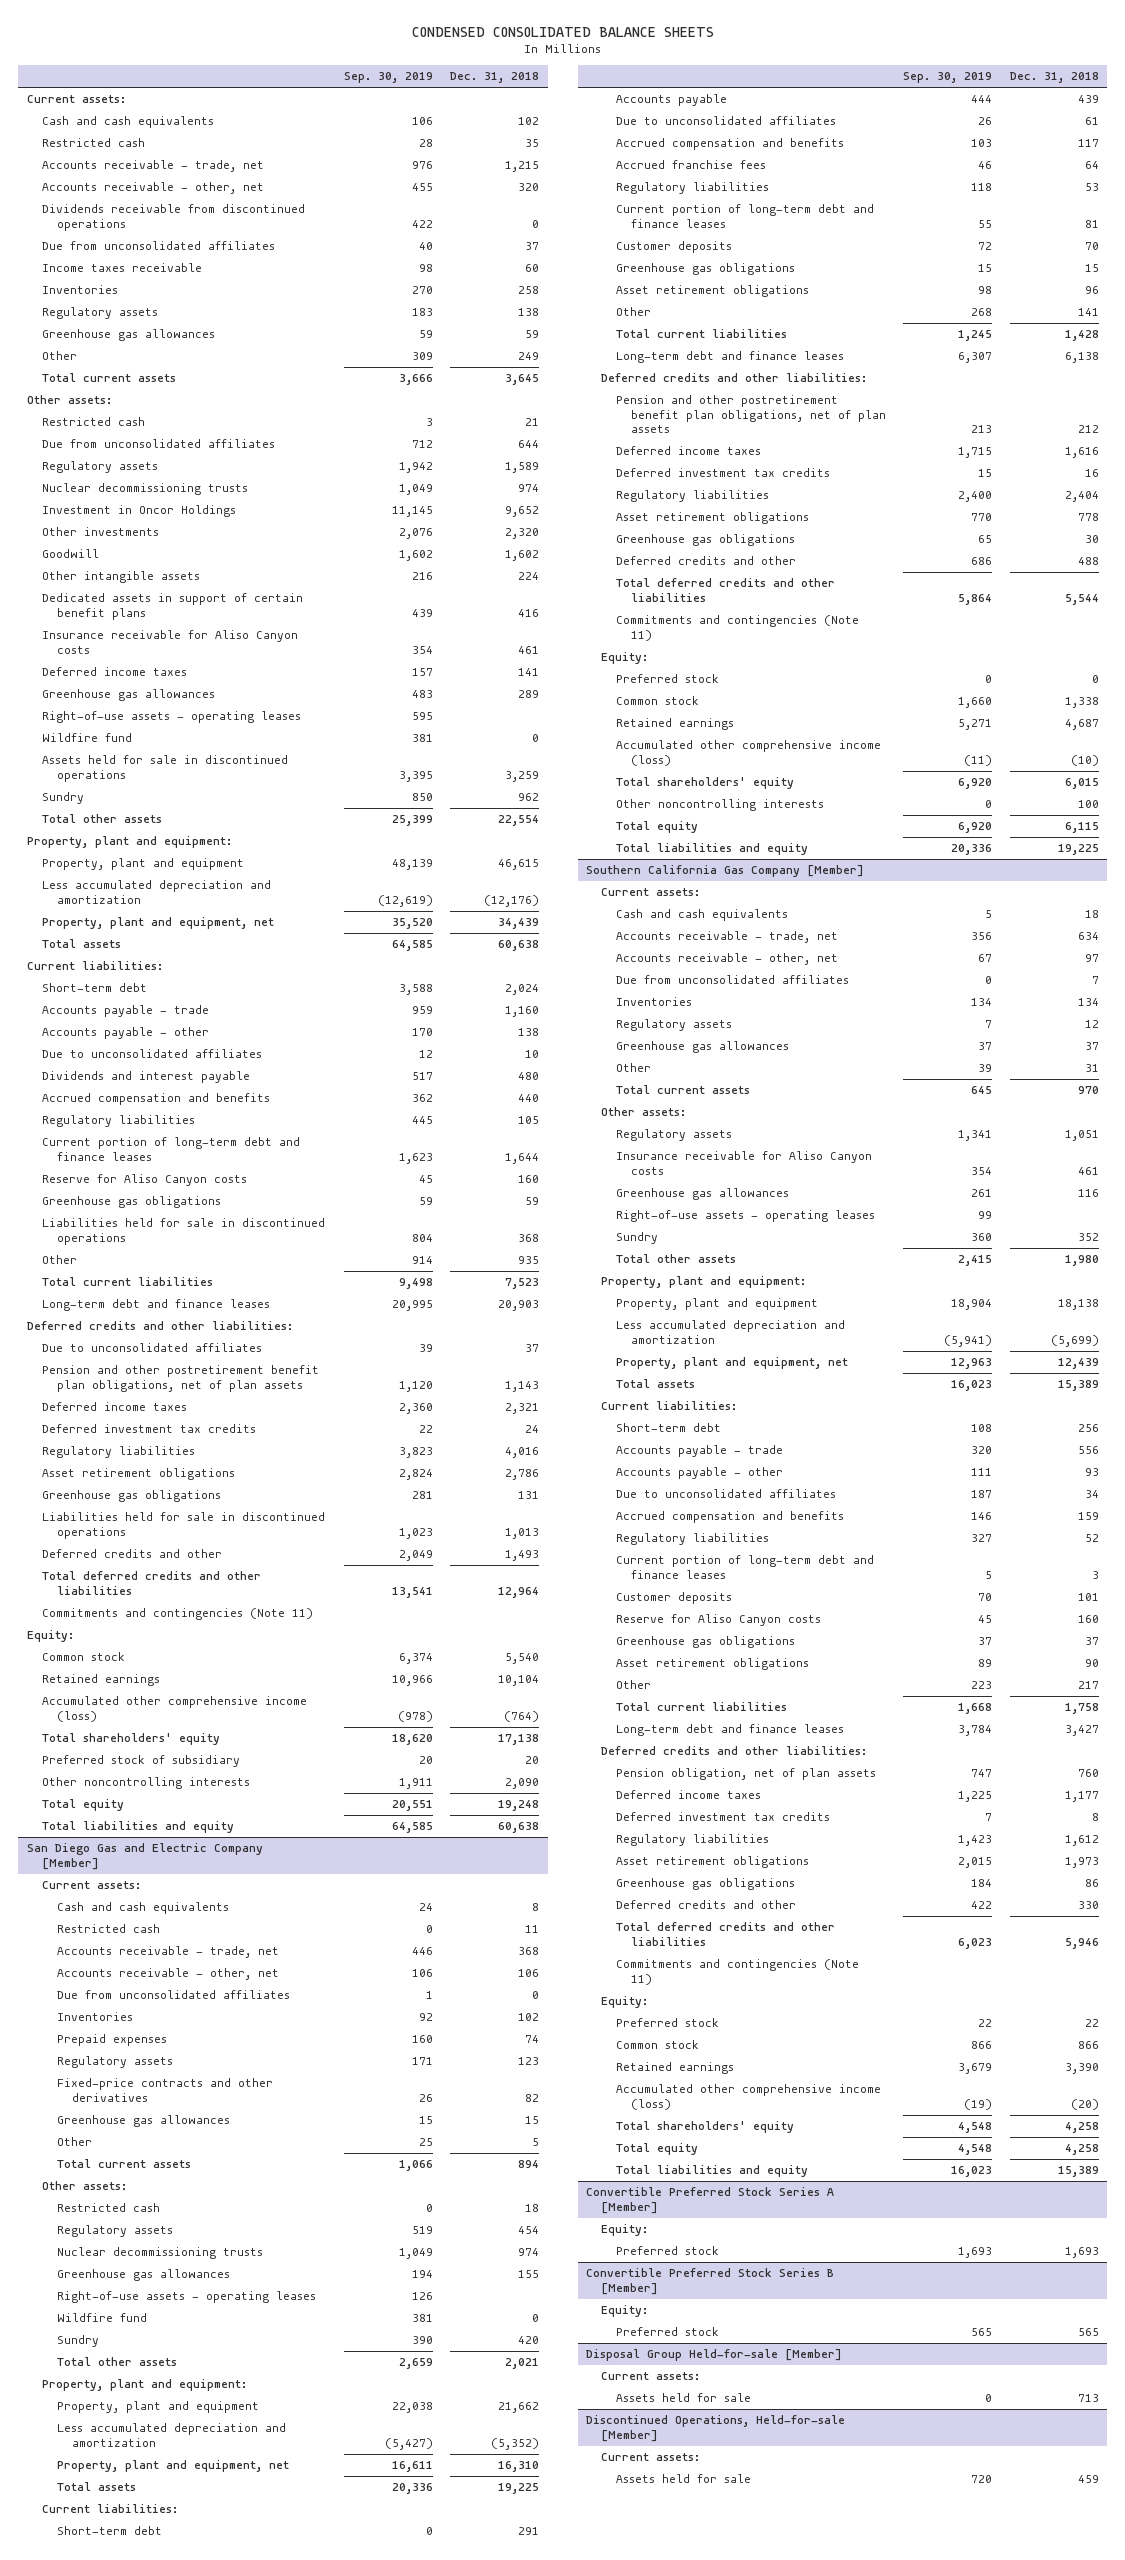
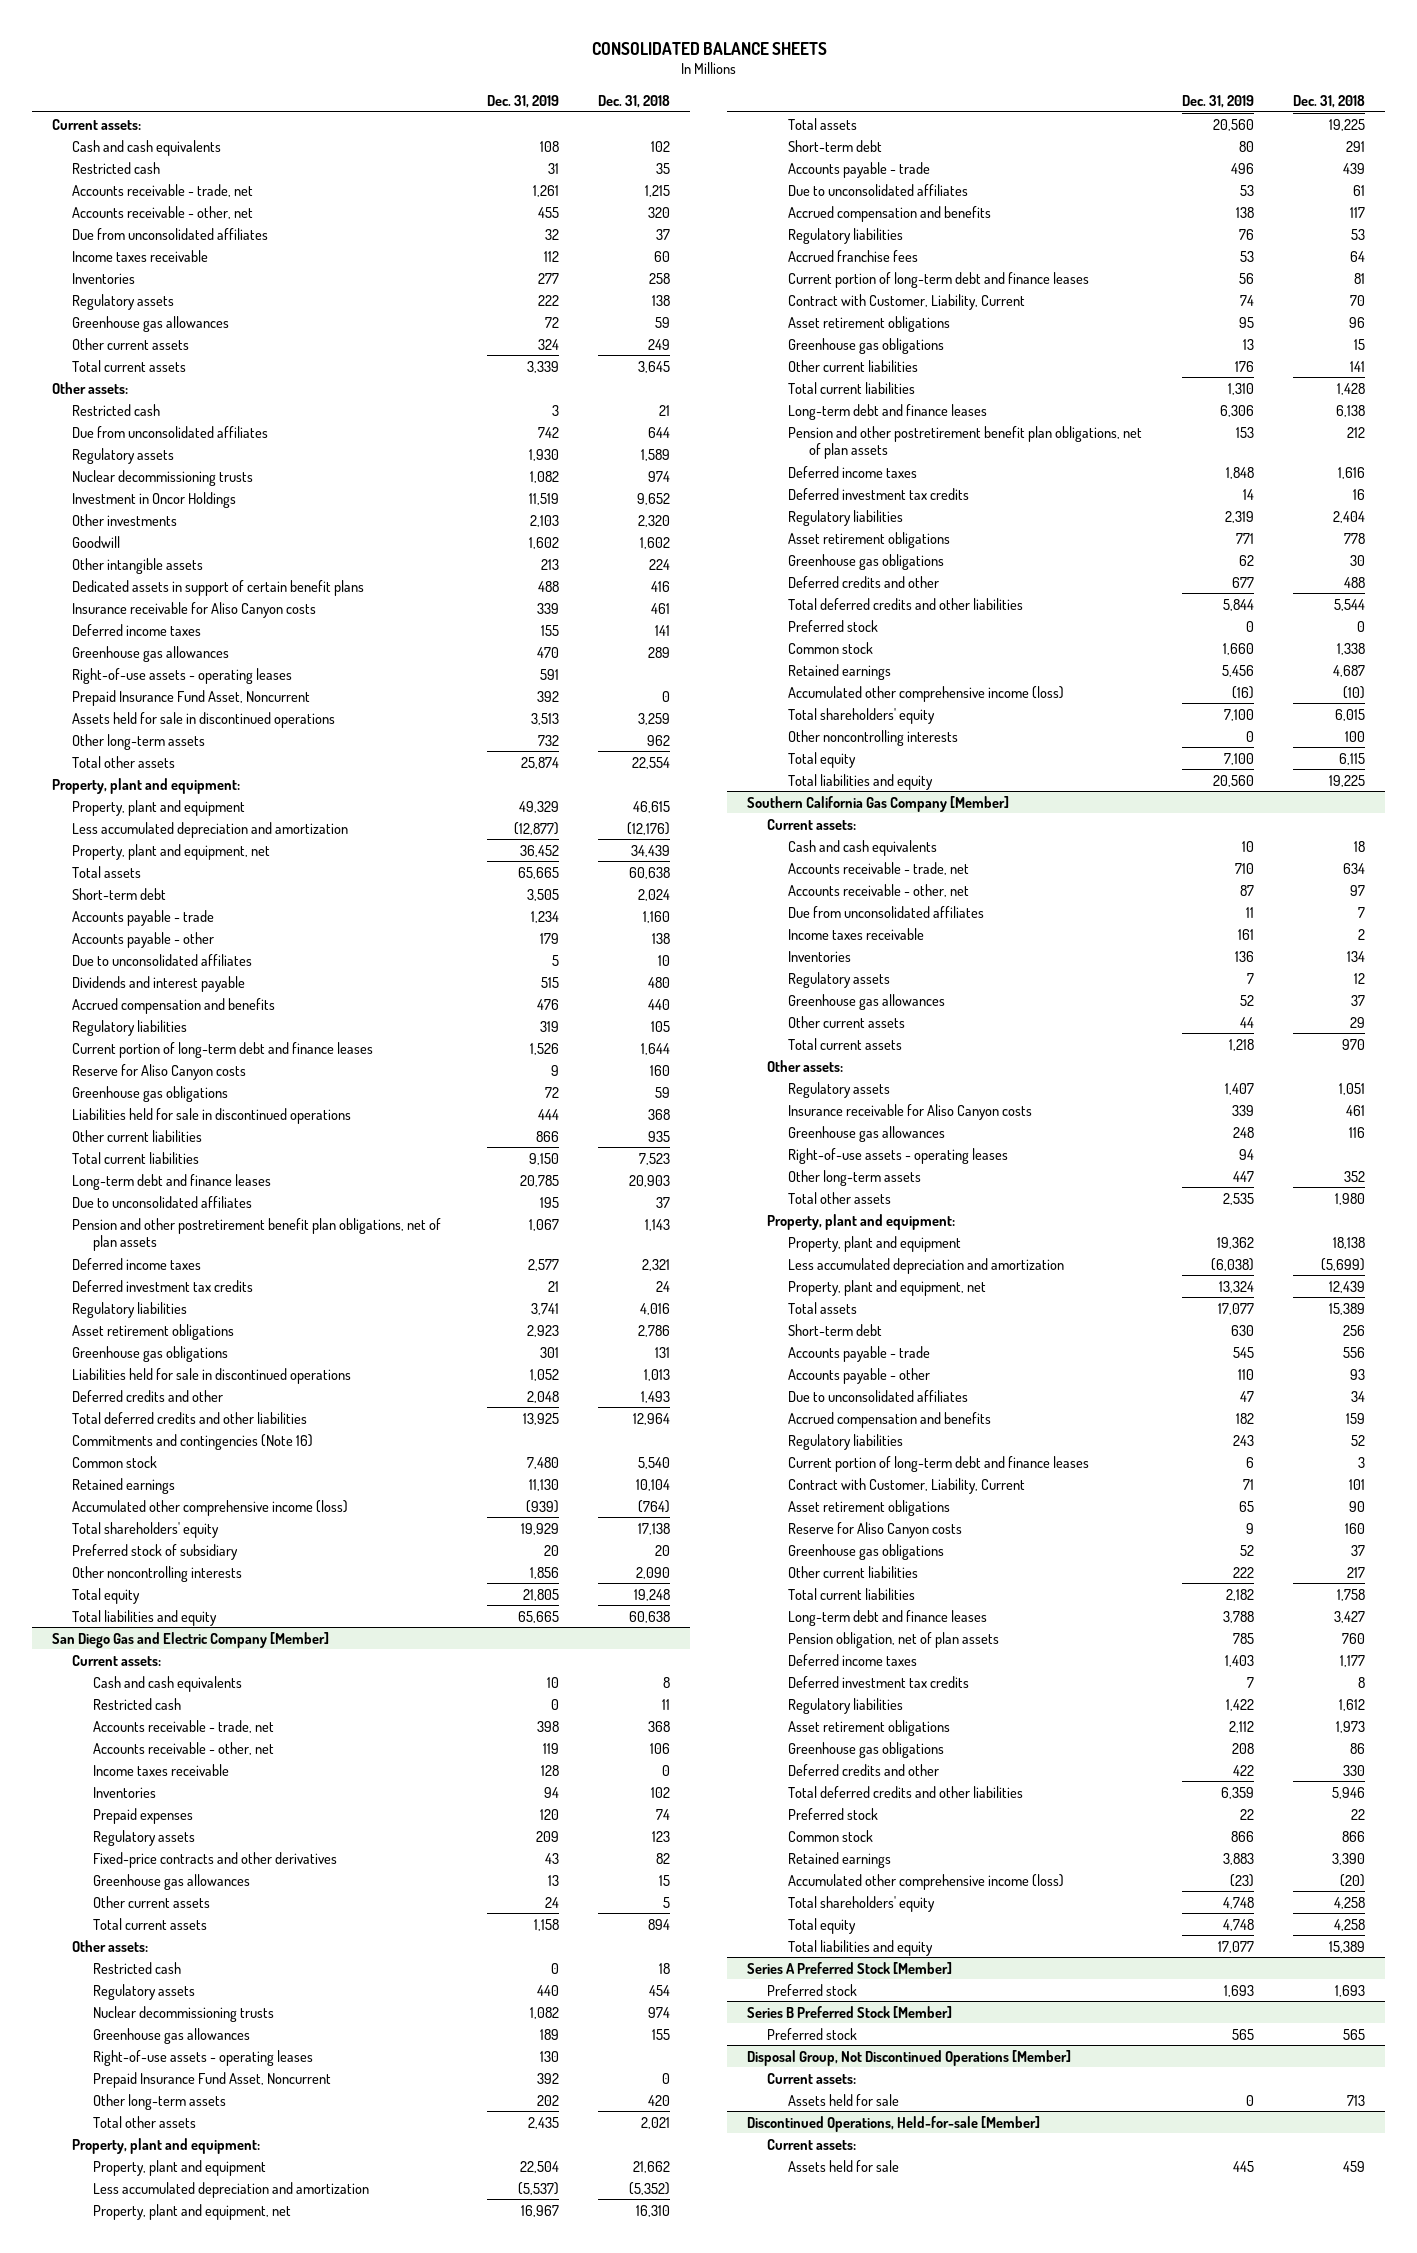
- CONDENSED CONSOLIDATED BALANCE SHEETS
+ CONSOLIDATED BALANCE SHEETS
- | Sep. 30, 2019 | Dec. 31, 2018
+ | Dec. 31, 2019 | Dec. 31, 2018
- Dividends receivable from discontinued operations | 422 | 0
- Other | 309 | 249
+ Other current assets | 324 | 249
- Wildfire fund | 381 | 0
+ Prepaid Insurance Fund Asset, Noncurrent | 392 | 0
- Sundry | 850 | 962
+ Other long-term assets | 732 | 962
- Current liabilities:
- Other | 914 | 935
+ Other current liabilities | 866 | 935
- Deferred credits and other liabilities:
- Commitments and contingencies (Note 11)
- Equity:
+ Commitments and contingencies (Note 16)
@ San Diego Gas and Electric Company [Member]
- Due from unconsolidated affiliates | 1 | 0
+ Income taxes receivable | 128 | 0
- Other | 25 | 5
+ Other current assets | 24 | 5
- Wildfire fund | 381 | 0
- Sundry | 390 | 420
+ Prepaid Insurance Fund Asset, Noncurrent | 392 | 0
+ Other long-term assets | 202 | 420
- Current liabilities:
- Accounts payable | 444 | 439
+ Accounts payable - trade | 496 | 439
moved down: Accrued franchise fees | 53 | 64
- Customer deposits | 72 | 70
+ Contract with Customer, Liability, Current | 74 | 70
- Other | 268 | 141
moved down: Greenhouse gas obligations | 13 | 15
+ Other current liabilities | 176 | 141
- Deferred credits and other liabilities:
- Commitments and contingencies (Note 11)
- Equity:
@ Southern California Gas Company [Member]
+ Income taxes receivable | 161 | 2
- Other | 39 | 31
+ Other current assets | 44 | 29
- Sundry | 360 | 352
+ Other long-term assets | 447 | 352
- Current liabilities:
- Customer deposits | 70 | 101
+ Contract with Customer, Liability, Current | 71 | 101
moved up: Asset retirement obligations | 65 | 90
- Other | 223 | 217
+ Other current liabilities | 222 | 217
- Deferred credits and other liabilities:
- Commitments and contingencies (Note 11)
- Equity:
- Convertible Preferred Stock Series A [Member]
- Equity:
+ Series A Preferred Stock [Member]
- Convertible Preferred Stock Series B [Member]
- Equity:
+ Series B Preferred Stock [Member]
- Disposal Group Held-for-sale [Member]
+ Disposal Group, Not Discontinued Operations [Member]

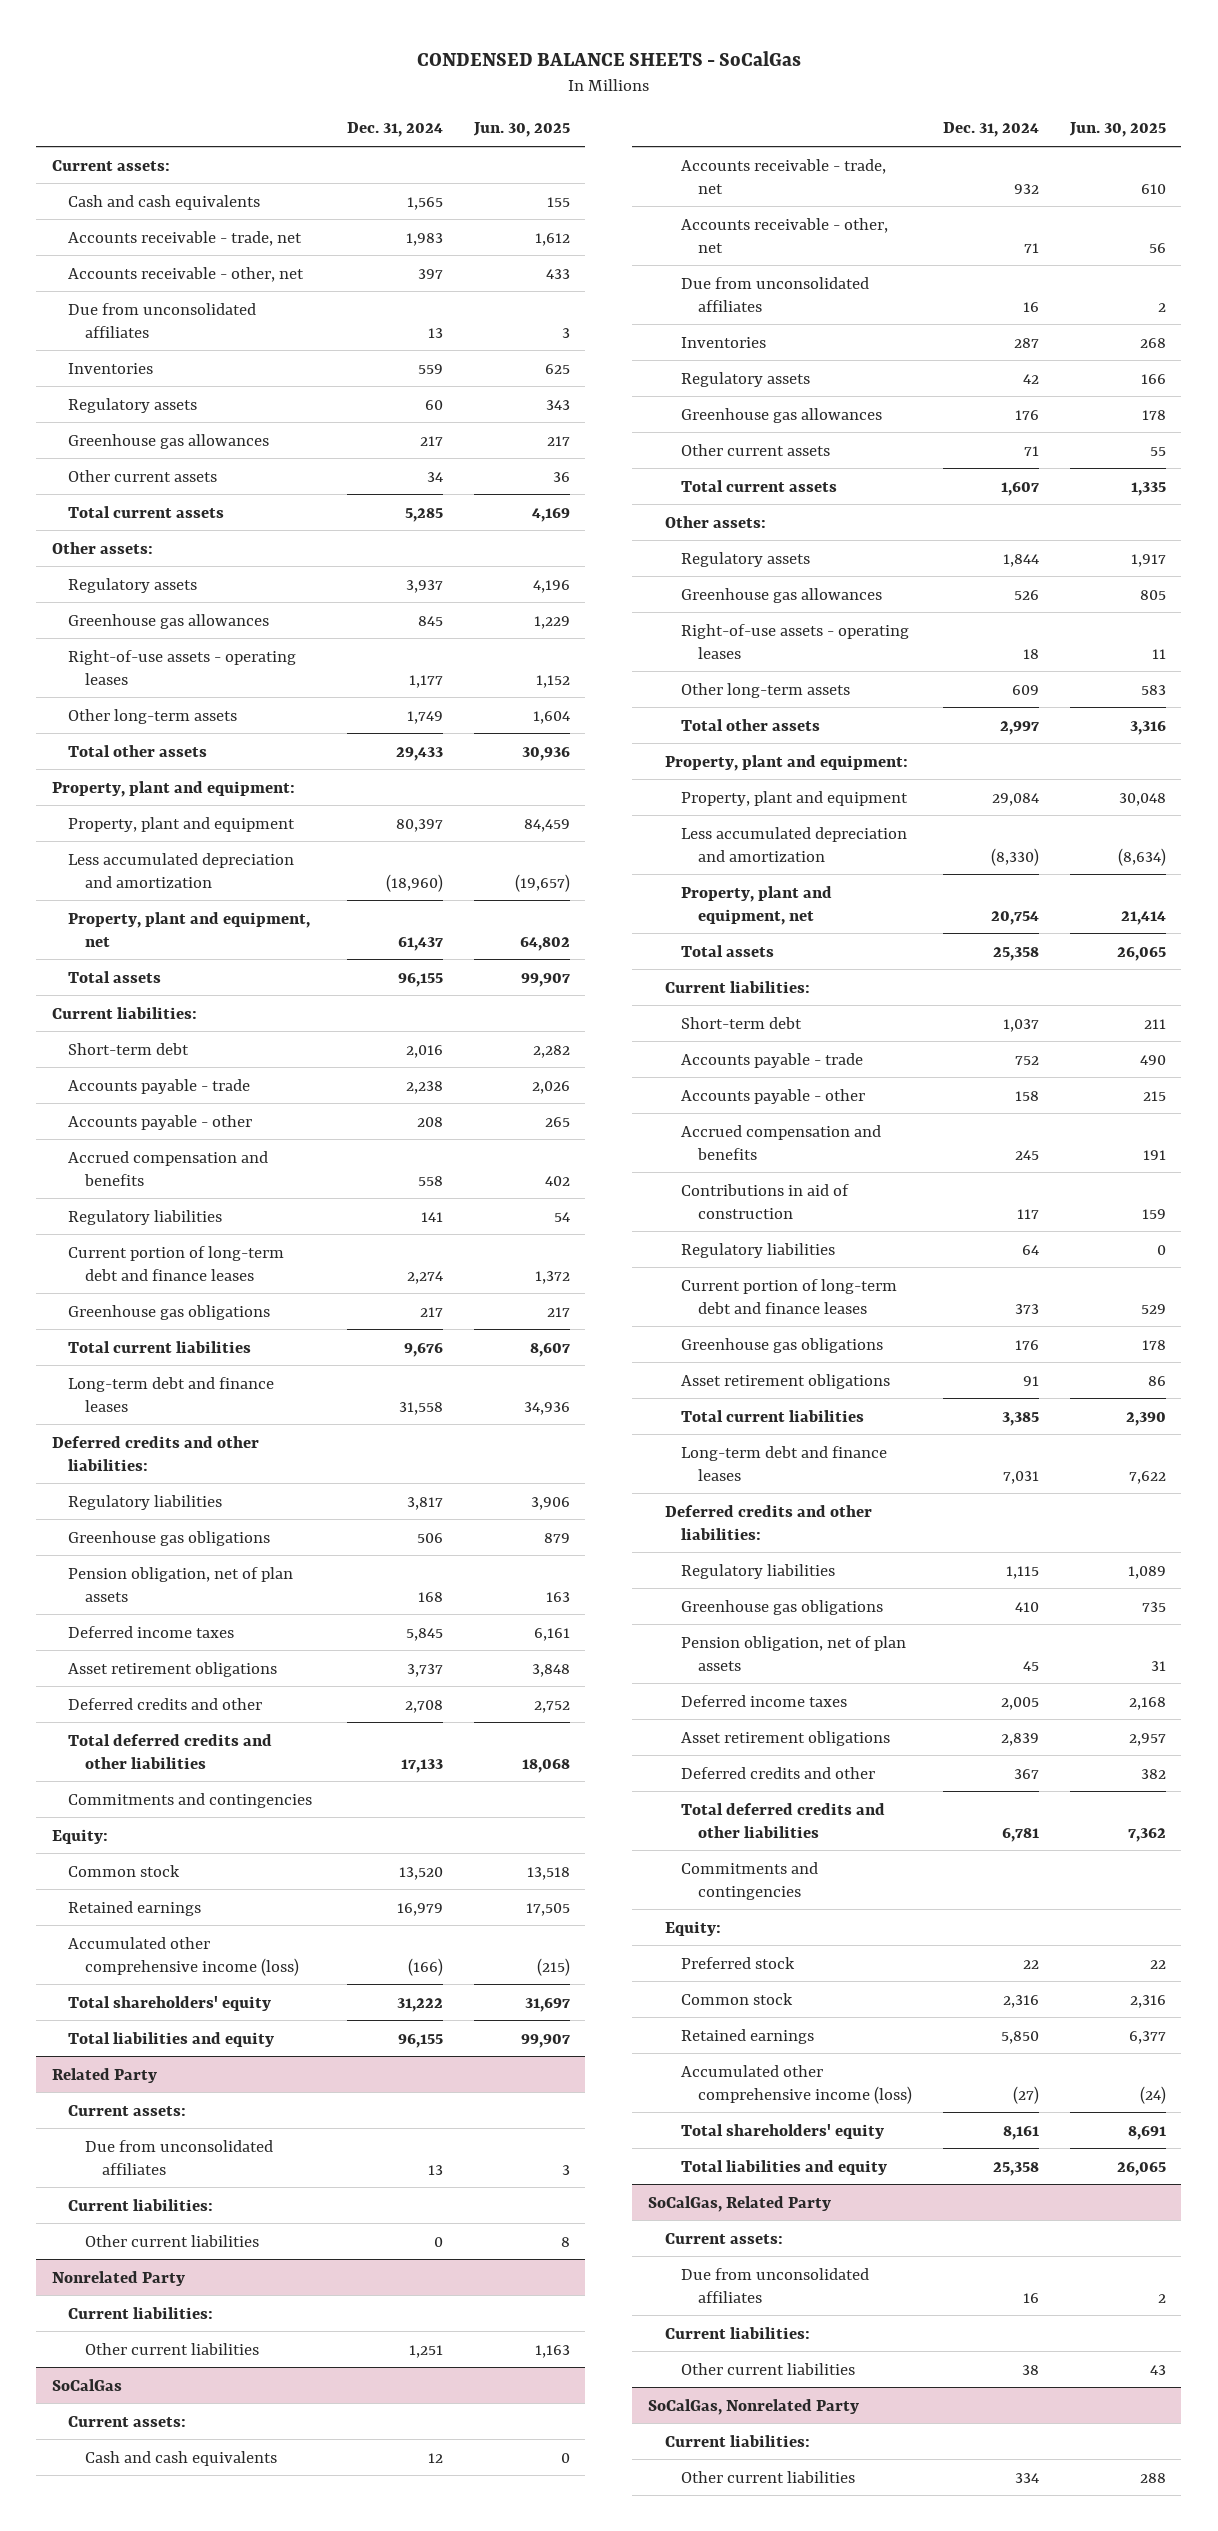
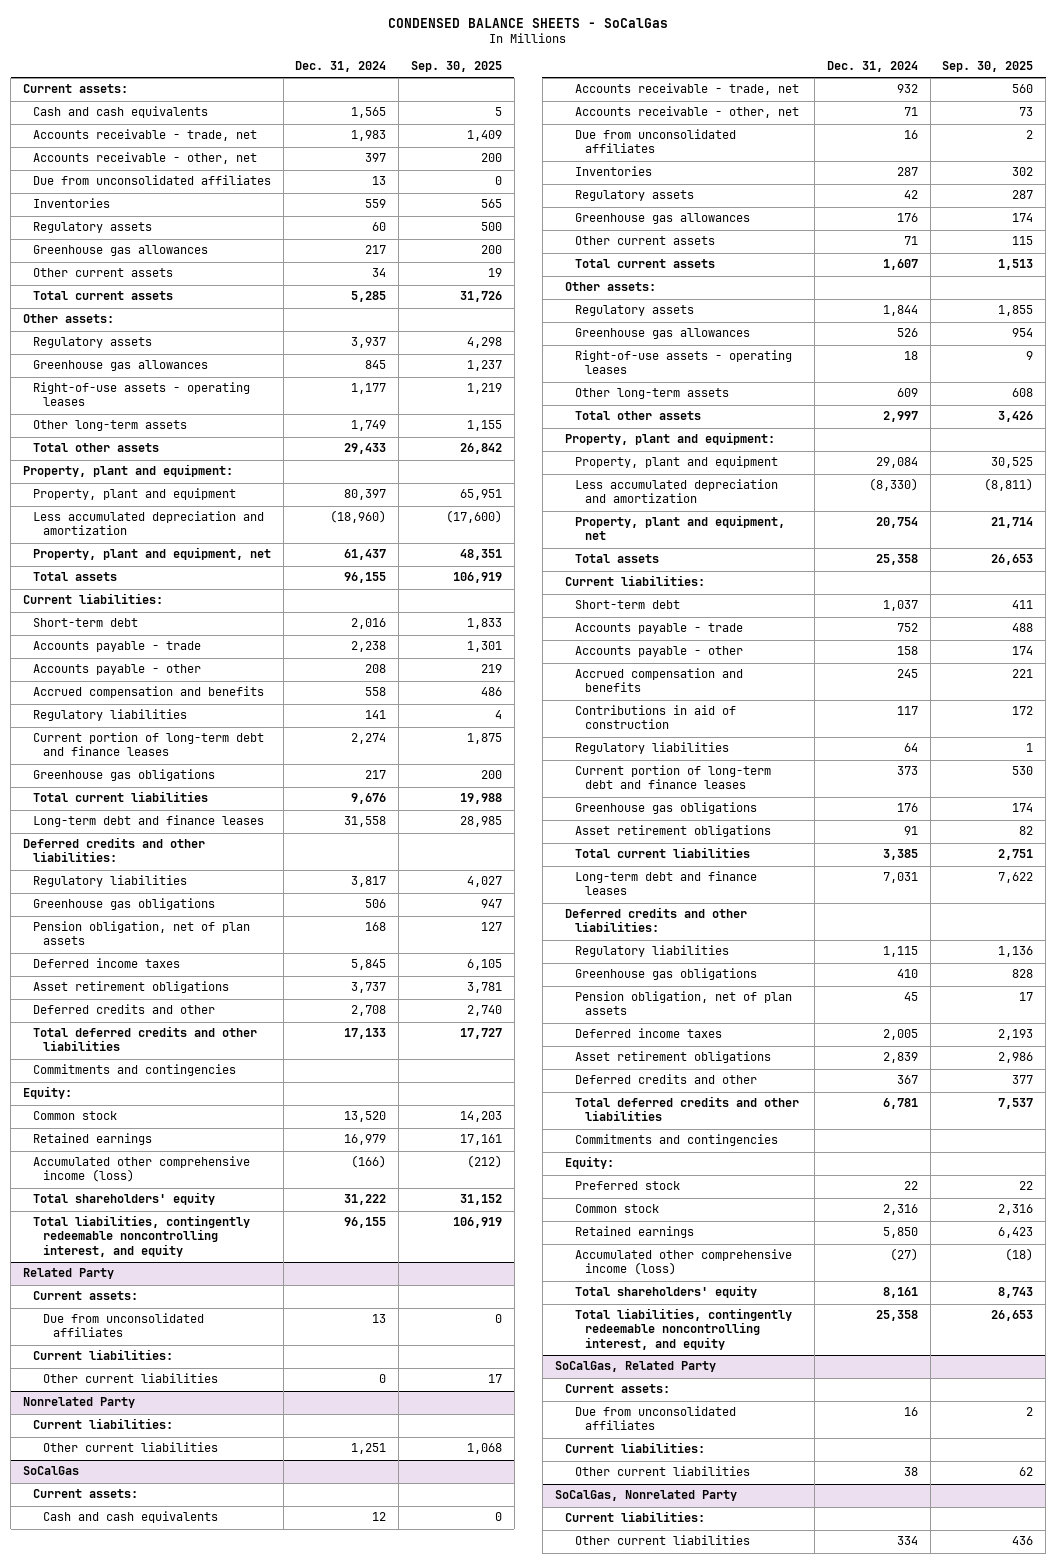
- | Dec. 31, 2024 | Jun. 30, 2025
+ | Dec. 31, 2024 | Sep. 30, 2025
- Total liabilities and equity | 96,155 | 99,907
+ Total liabilities, contingently redeemable noncontrolling interest, and equity | 96,155 | 106,919
@ SoCalGas
- Total liabilities and equity | 25,358 | 26,065
+ Total liabilities, contingently redeemable noncontrolling interest, and equity | 25,358 | 26,653

